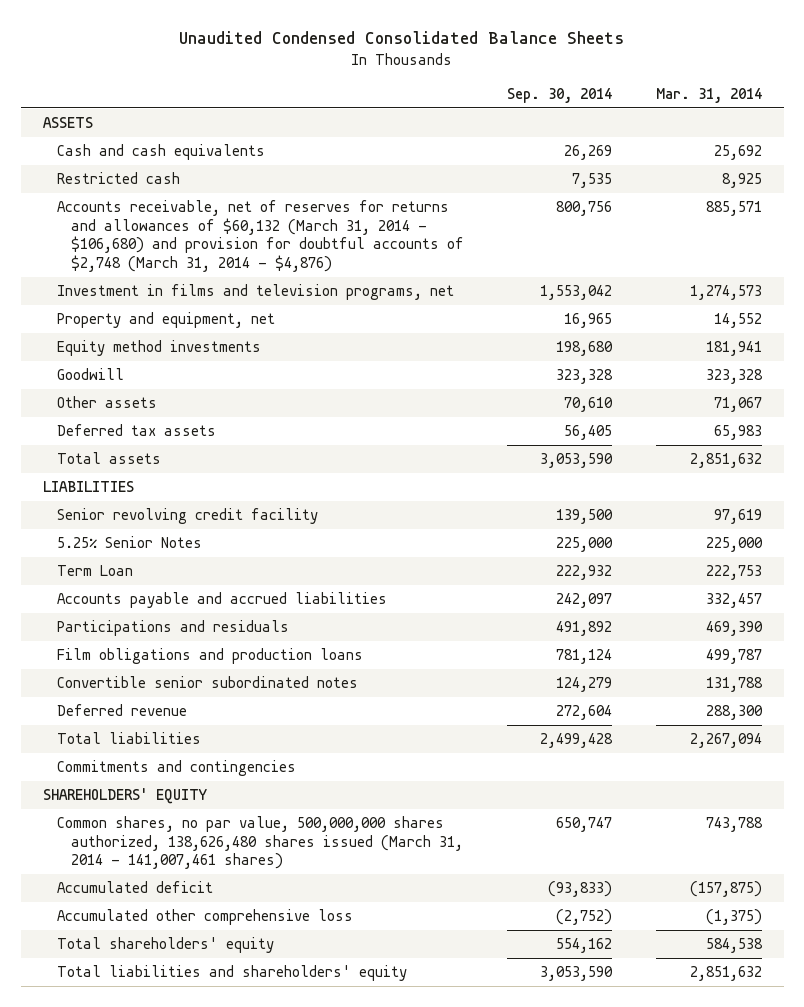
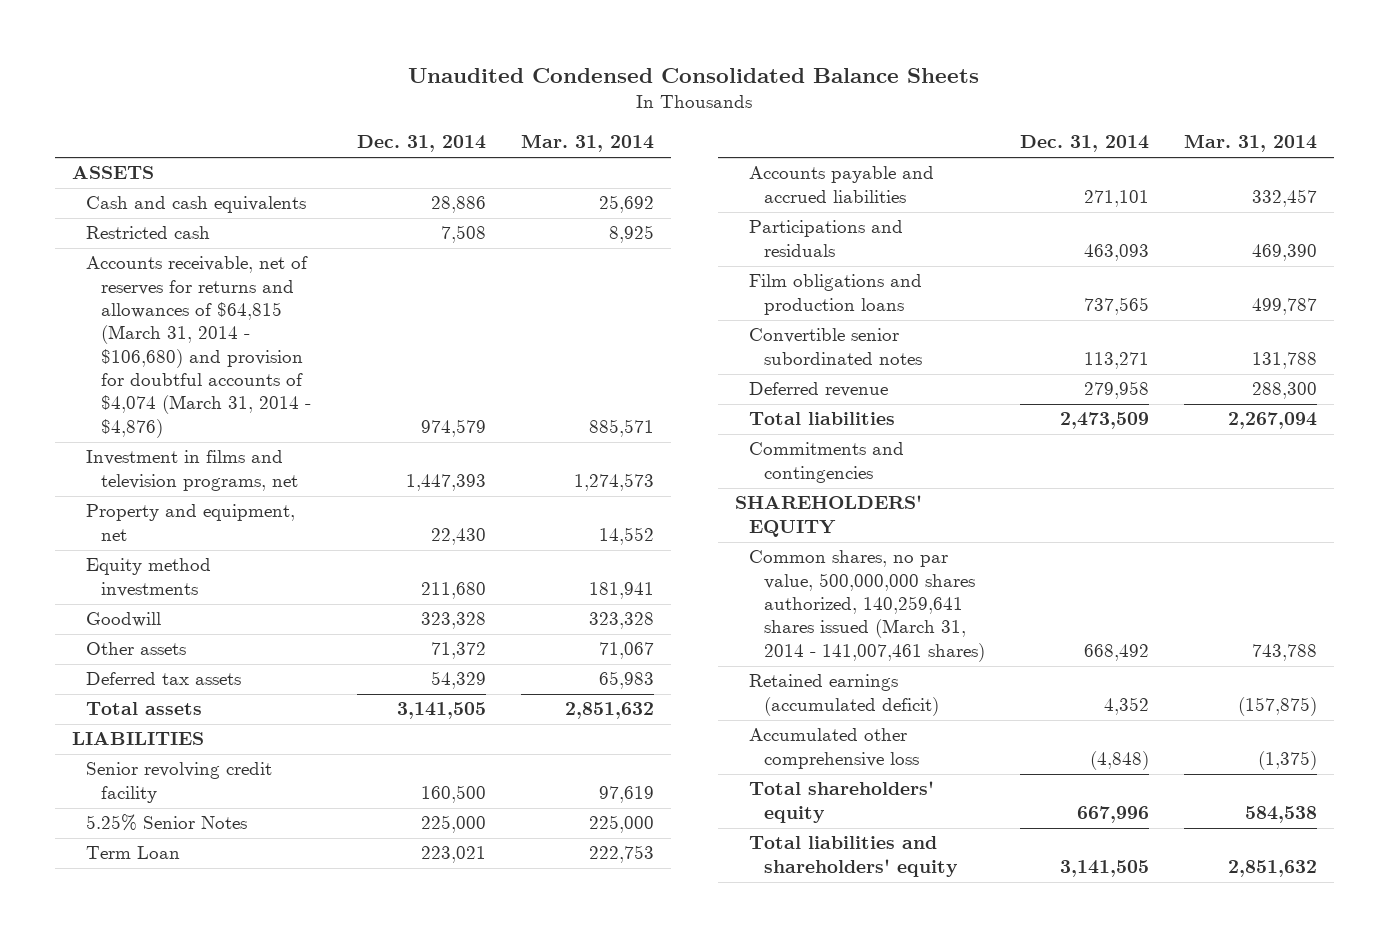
- | Sep. 30, 2014 | Mar. 31, 2014
+ | Dec. 31, 2014 | Mar. 31, 2014
- Accounts receivable, net of reserves for returns and allowances of $60,132 (March 31, 2014 - $106,680) and provision for doubtful accounts of $2,748 (March 31, 2014 - $4,876) | 800,756 | 885,571
+ Accounts receivable, net of reserves for returns and allowances of $64,815 (March 31, 2014 - $106,680) and provision for doubtful accounts of $4,074 (March 31, 2014 - $4,876) | 974,579 | 885,571
- Common shares, no par value, 500,000,000 shares authorized, 138,626,480 shares issued (March 31, 2014 - 141,007,461 shares) | 650,747 | 743,788
- Accumulated deficit | (93,833) | (157,875)
+ Common shares, no par value, 500,000,000 shares authorized, 140,259,641 shares issued (March 31, 2014 - 141,007,461 shares) | 668,492 | 743,788
+ Retained earnings (accumulated deficit) | 4,352 | (157,875)

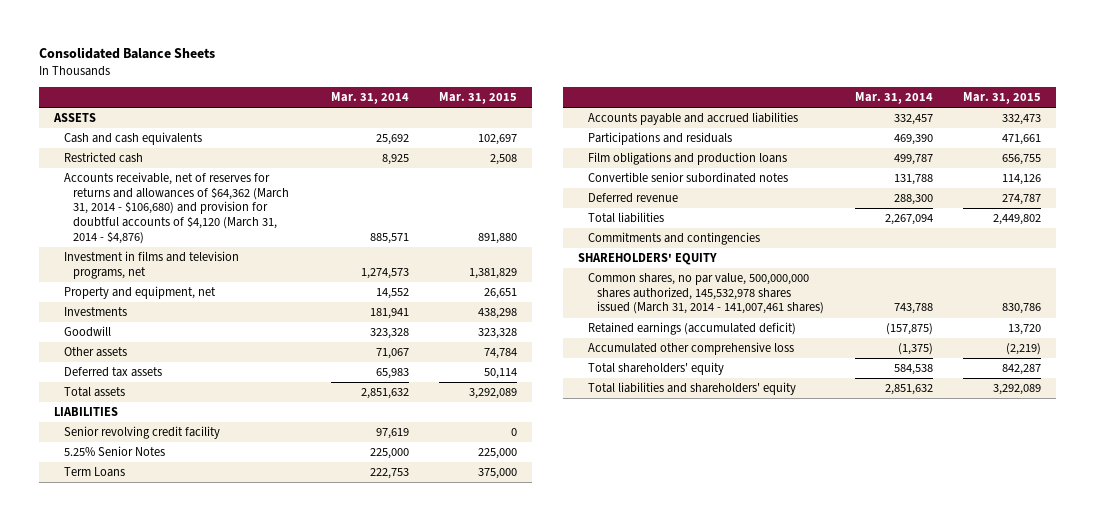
- Unaudited Condensed Consolidated Balance Sheets
+ Consolidated Balance Sheets
- | Dec. 31, 2014 | Mar. 31, 2014
+ | Mar. 31, 2014 | Mar. 31, 2015
- Accounts receivable, net of reserves for returns and allowances of $64,815 (March 31, 2014 - $106,680) and provision for doubtful accounts of $4,074 (March 31, 2014 - $4,876) | 974,579 | 885,571
+ Accounts receivable, net of reserves for returns and allowances of $64,362 (March 31, 2014 - $106,680) and provision for doubtful accounts of $4,120 (March 31, 2014 - $4,876) | 885,571 | 891,880
- Equity method investments | 211,680 | 181,941
+ Investments | 181,941 | 438,298
- Term Loan | 223,021 | 222,753
+ Term Loans | 222,753 | 375,000
- Common shares, no par value, 500,000,000 shares authorized, 140,259,641 shares issued (March 31, 2014 - 141,007,461 shares) | 668,492 | 743,788
+ Common shares, no par value, 500,000,000 shares authorized, 145,532,978 shares issued (March 31, 2014 - 141,007,461 shares) | 743,788 | 830,786

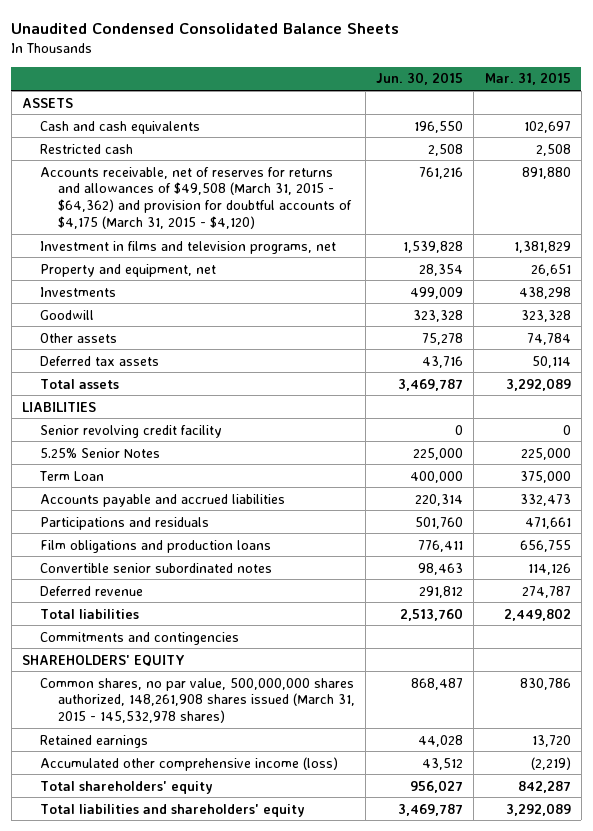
- Consolidated Balance Sheets
+ Unaudited Condensed Consolidated Balance Sheets
- | Mar. 31, 2014 | Mar. 31, 2015
+ | Jun. 30, 2015 | Mar. 31, 2015
- Accounts receivable, net of reserves for returns and allowances of $64,362 (March 31, 2014 - $106,680) and provision for doubtful accounts of $4,120 (March 31, 2014 - $4,876) | 885,571 | 891,880
+ Accounts receivable, net of reserves for returns and allowances of $49,508 (March 31, 2015 - $64,362) and provision for doubtful accounts of $4,175 (March 31, 2015 - $4,120) | 761,216 | 891,880
- Term Loans | 222,753 | 375,000
+ Term Loan | 400,000 | 375,000
- Common shares, no par value, 500,000,000 shares authorized, 145,532,978 shares issued (March 31, 2014 - 141,007,461 shares) | 743,788 | 830,786
- Retained earnings (accumulated deficit) | (157,875) | 13,720
- Accumulated other comprehensive loss | (1,375) | (2,219)
+ Common shares, no par value, 500,000,000 shares authorized, 148,261,908 shares issued (March 31, 2015 - 145,532,978 shares) | 868,487 | 830,786
+ Retained earnings | 44,028 | 13,720
+ Accumulated other comprehensive income (loss) | 43,512 | (2,219)

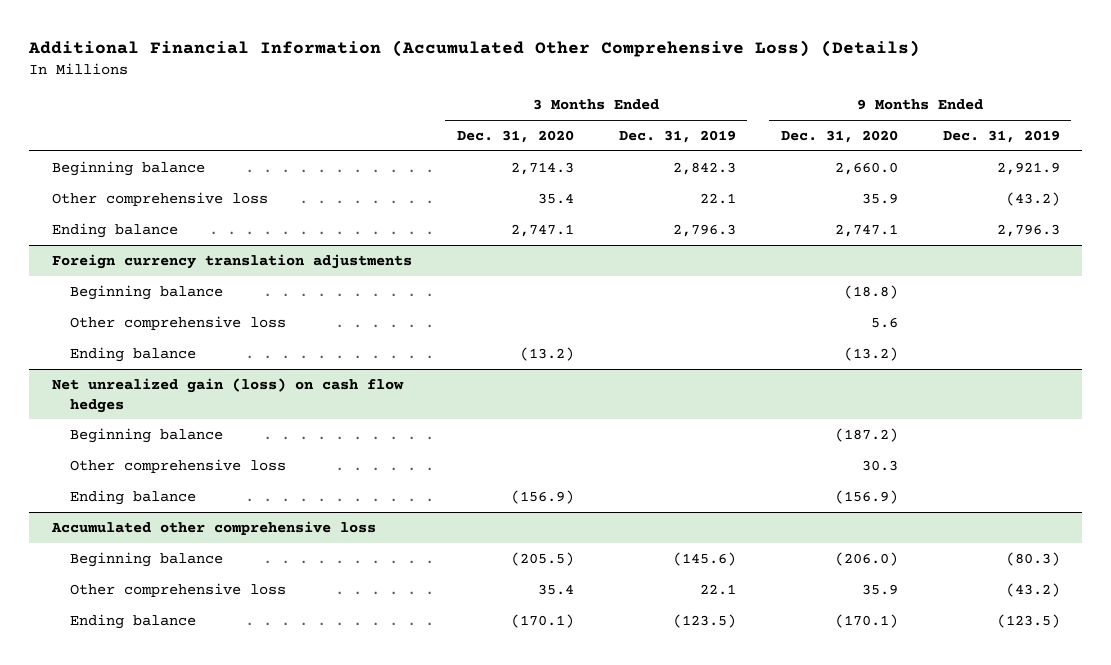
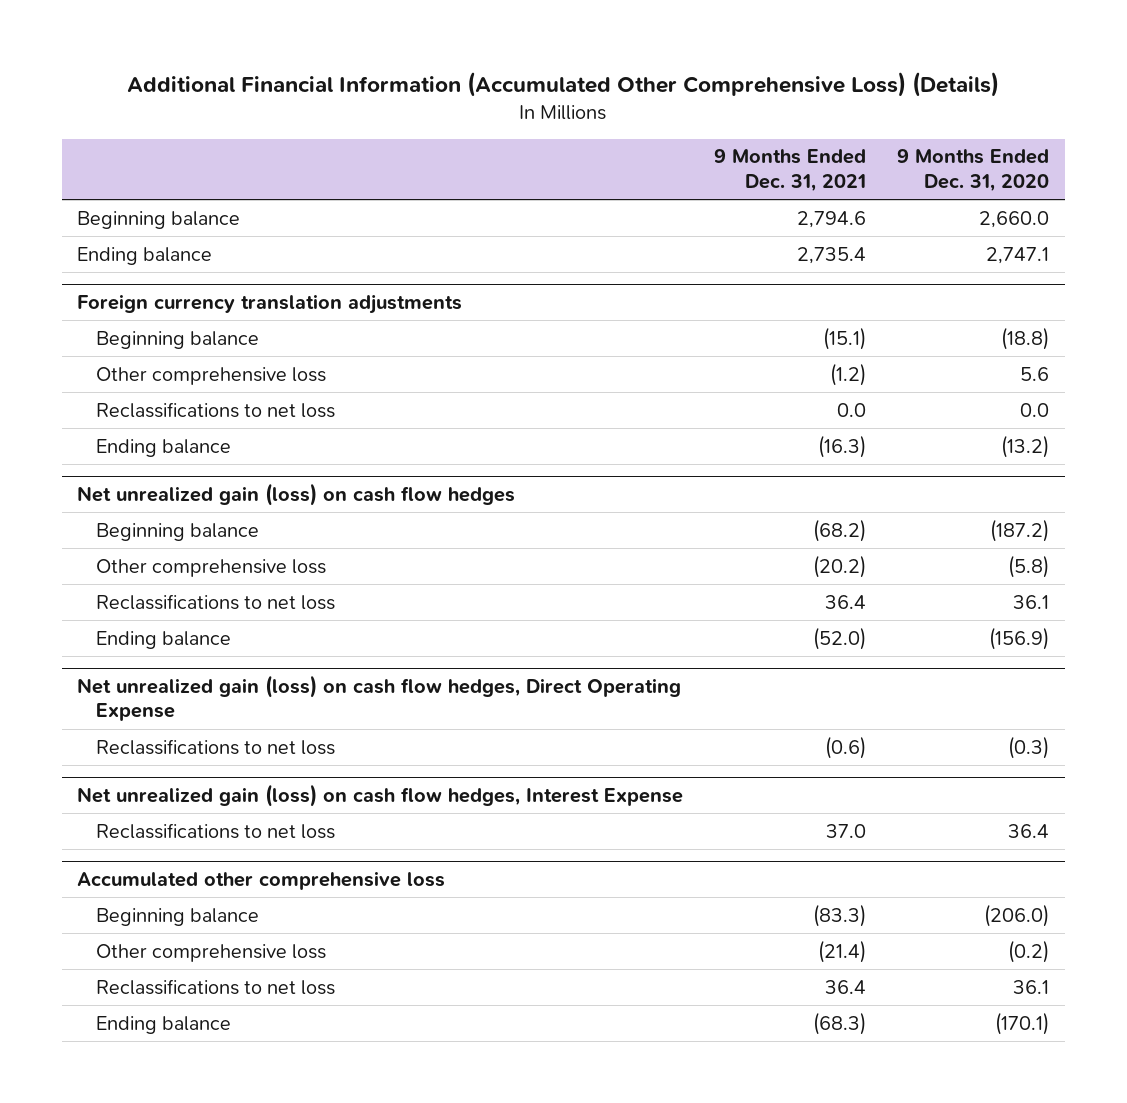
- | 3 Months Ended Dec. 31, 2020 | 3 Months Ended Dec. 31, 2019 | 9 Months Ended Dec. 31, 2020 | 9 Months Ended Dec. 31, 2019
+ | 9 Months Ended Dec. 31, 2021 | 9 Months Ended Dec. 31, 2020
- Other comprehensive loss | 35.4 | 22.1 | 35.9 | (43.2)
@ Foreign currency translation adjustments
+ Reclassifications to net loss | 0.0 | 0.0
@ Net unrealized gain (loss) on cash flow hedges
- Other comprehensive loss | | | 30.3 |
+ Other comprehensive loss | (20.2) | (5.8)
+ Reclassifications to net loss | 36.4 | 36.1
+ Net unrealized gain (loss) on cash flow hedges, Direct Operating Expense
+ Reclassifications to net loss | (0.6) | (0.3)
+ Net unrealized gain (loss) on cash flow hedges, Interest Expense
+ Reclassifications to net loss | 37.0 | 36.4
@ Accumulated other comprehensive loss
- Other comprehensive loss | 35.4 | 22.1 | 35.9 | (43.2)
+ Other comprehensive loss | (21.4) | (0.2)
+ Reclassifications to net loss | 36.4 | 36.1

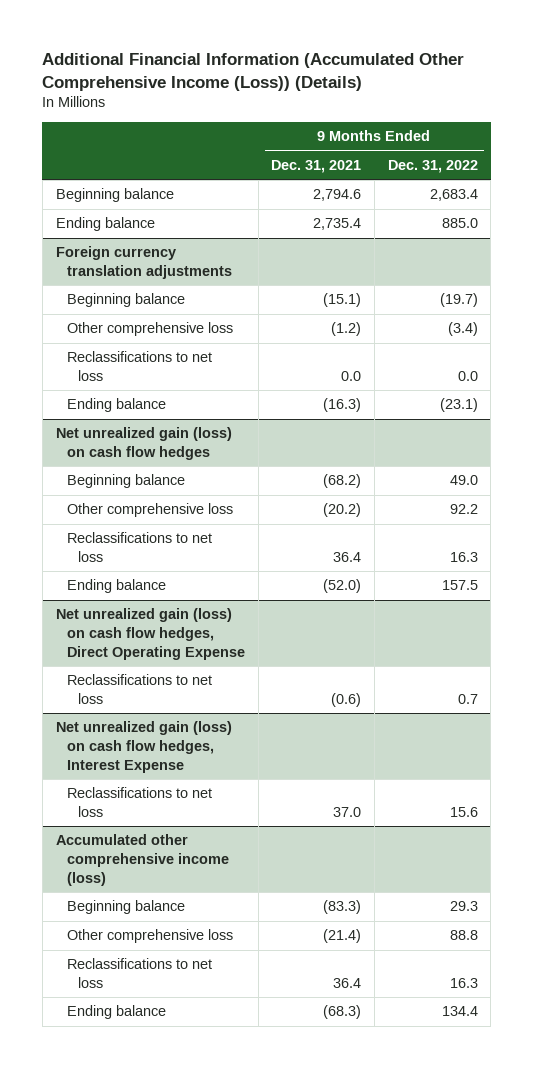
- Additional Financial Information (Accumulated Other Comprehensive Loss) (Details)
+ Additional Financial Information (Accumulated Other Comprehensive Income (Loss)) (Details)
- | 9 Months Ended Dec. 31, 2021 | 9 Months Ended Dec. 31, 2020
+ | 9 Months Ended Dec. 31, 2021 | 9 Months Ended Dec. 31, 2022
- Accumulated other comprehensive loss
+ Accumulated other comprehensive income (loss)

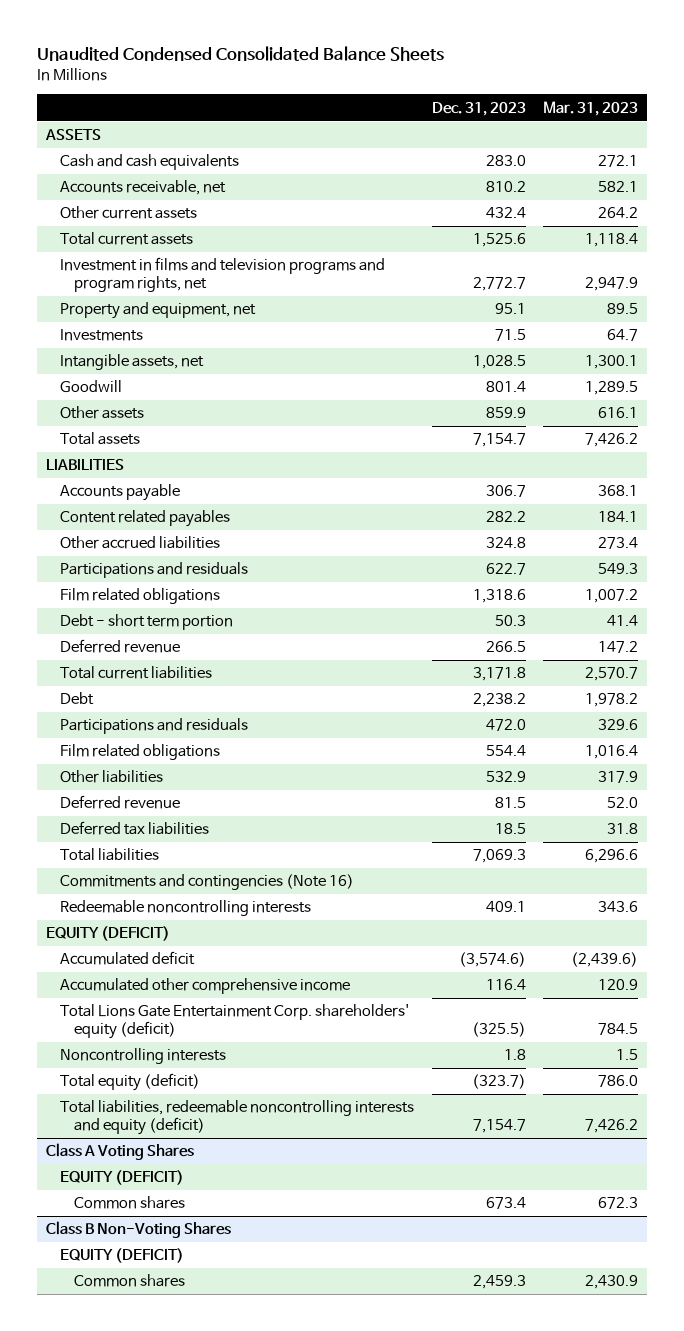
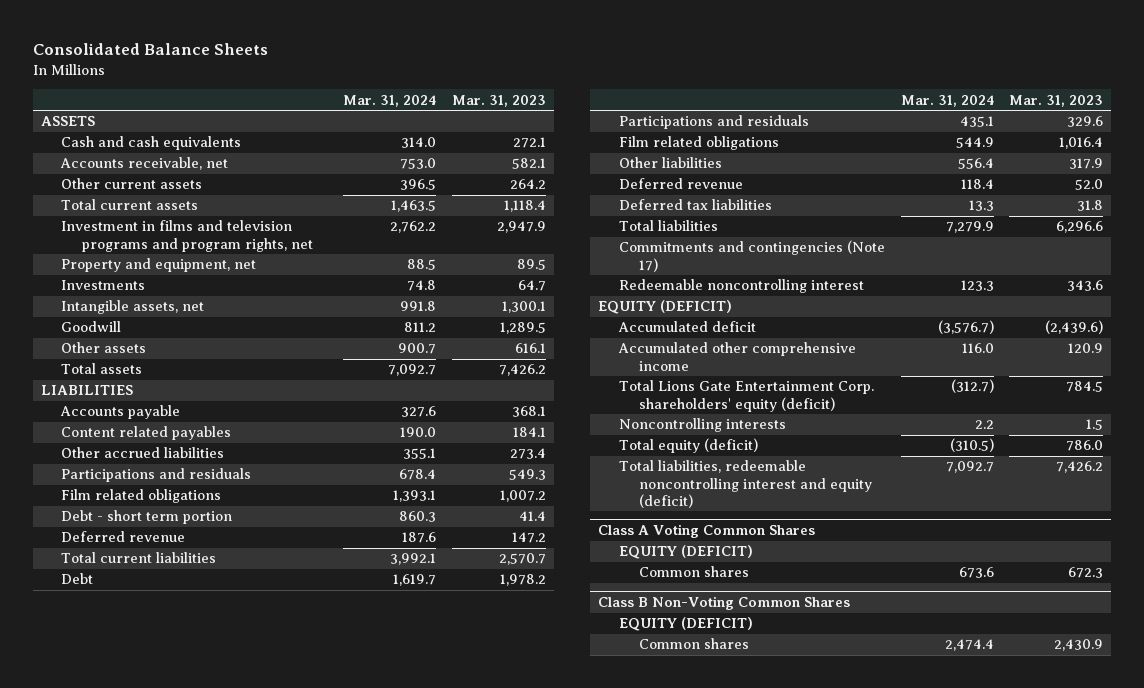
- Unaudited Condensed Consolidated Balance Sheets
+ Consolidated Balance Sheets
- | Dec. 31, 2023 | Mar. 31, 2023
+ | Mar. 31, 2024 | Mar. 31, 2023
- Commitments and contingencies (Note 16)
- Redeemable noncontrolling interests | 409.1 | 343.6
+ Commitments and contingencies (Note 17)
+ Redeemable noncontrolling interest | 123.3 | 343.6
- Total liabilities, redeemable noncontrolling interests and equity (deficit) | 7,154.7 | 7,426.2
- Class A Voting Shares
+ Total liabilities, redeemable noncontrolling interest and equity (deficit) | 7,092.7 | 7,426.2
+ Class A Voting Common Shares
- Class B Non-Voting Shares
+ Class B Non-Voting Common Shares

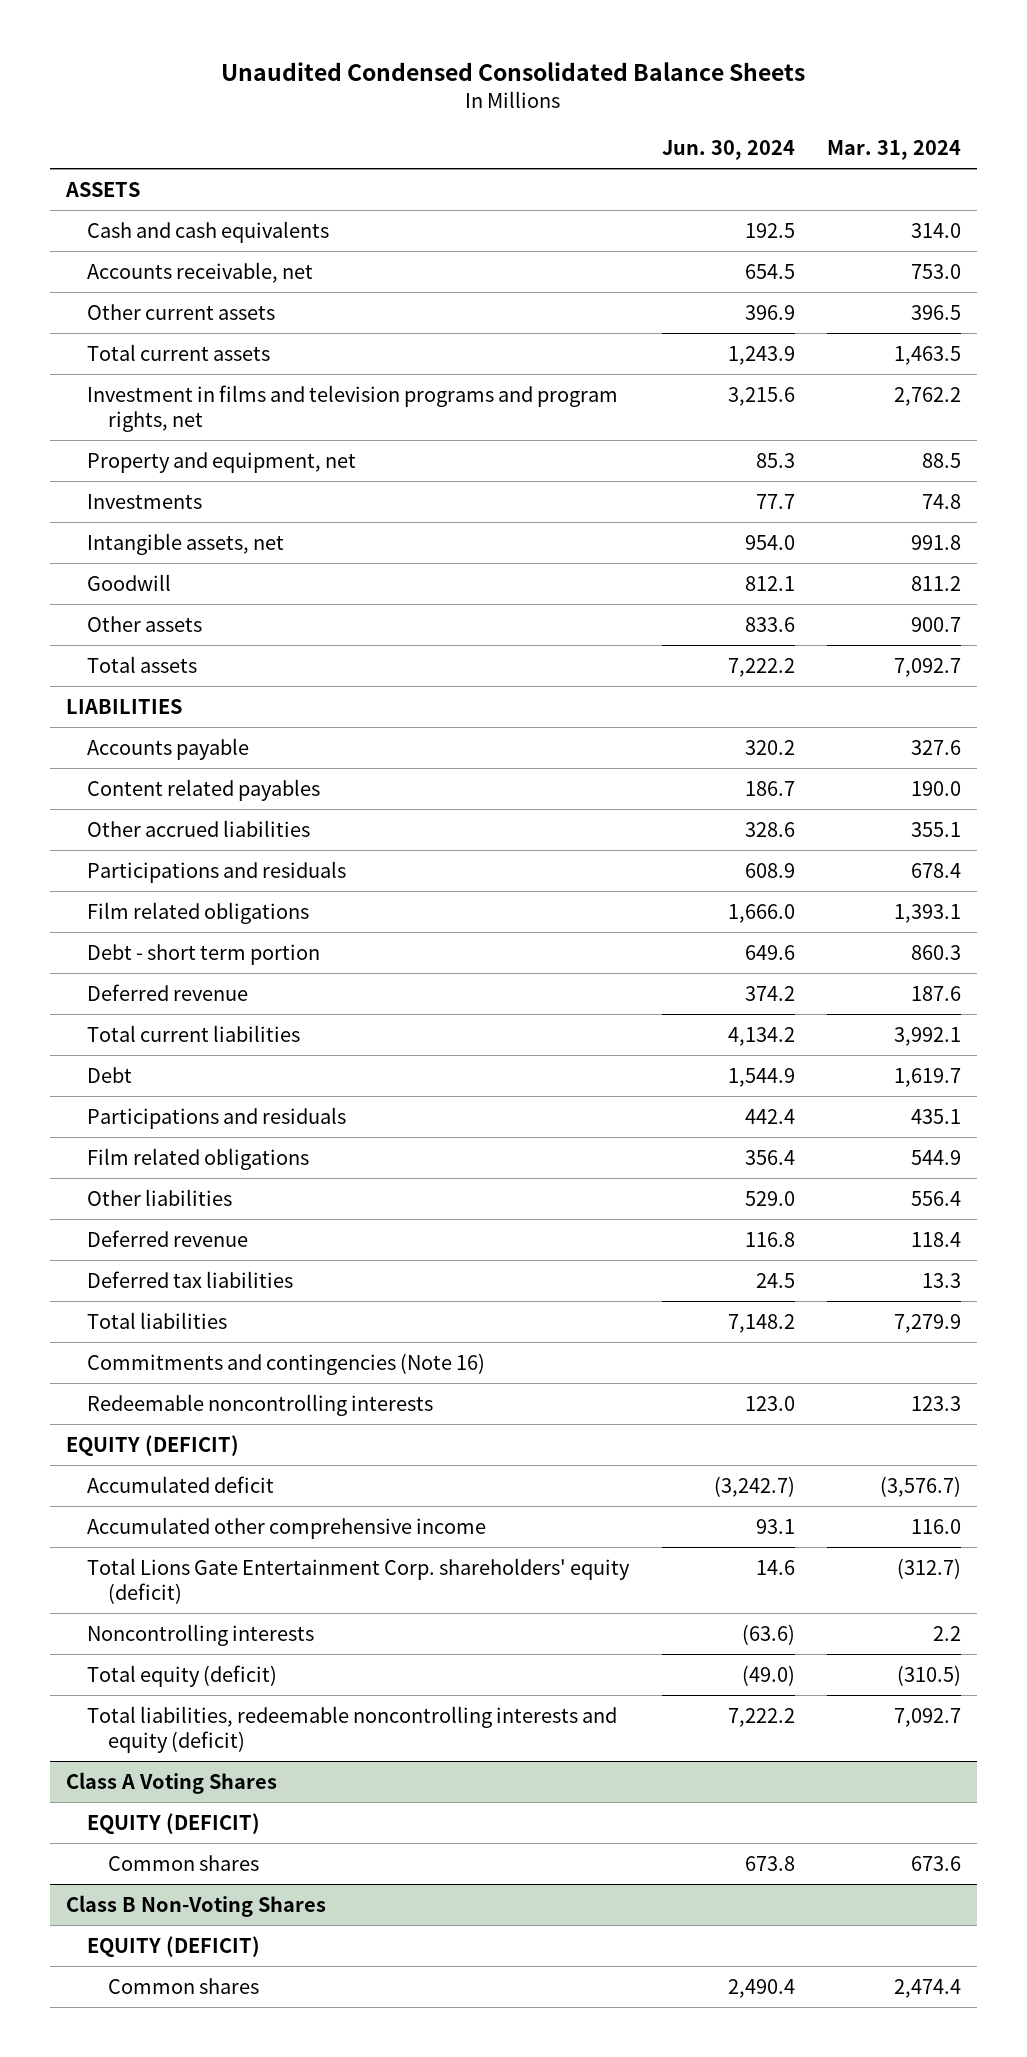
- Consolidated Balance Sheets
+ Unaudited Condensed Consolidated Balance Sheets
- | Mar. 31, 2024 | Mar. 31, 2023
+ | Jun. 30, 2024 | Mar. 31, 2024
- Commitments and contingencies (Note 17)
- Redeemable noncontrolling interest | 123.3 | 343.6
+ Commitments and contingencies (Note 16)
+ Redeemable noncontrolling interests | 123.0 | 123.3
- Total liabilities, redeemable noncontrolling interest and equity (deficit) | 7,092.7 | 7,426.2
- Class A Voting Common Shares
+ Total liabilities, redeemable noncontrolling interests and equity (deficit) | 7,222.2 | 7,092.7
+ Class A Voting Shares
- Class B Non-Voting Common Shares
+ Class B Non-Voting Shares

